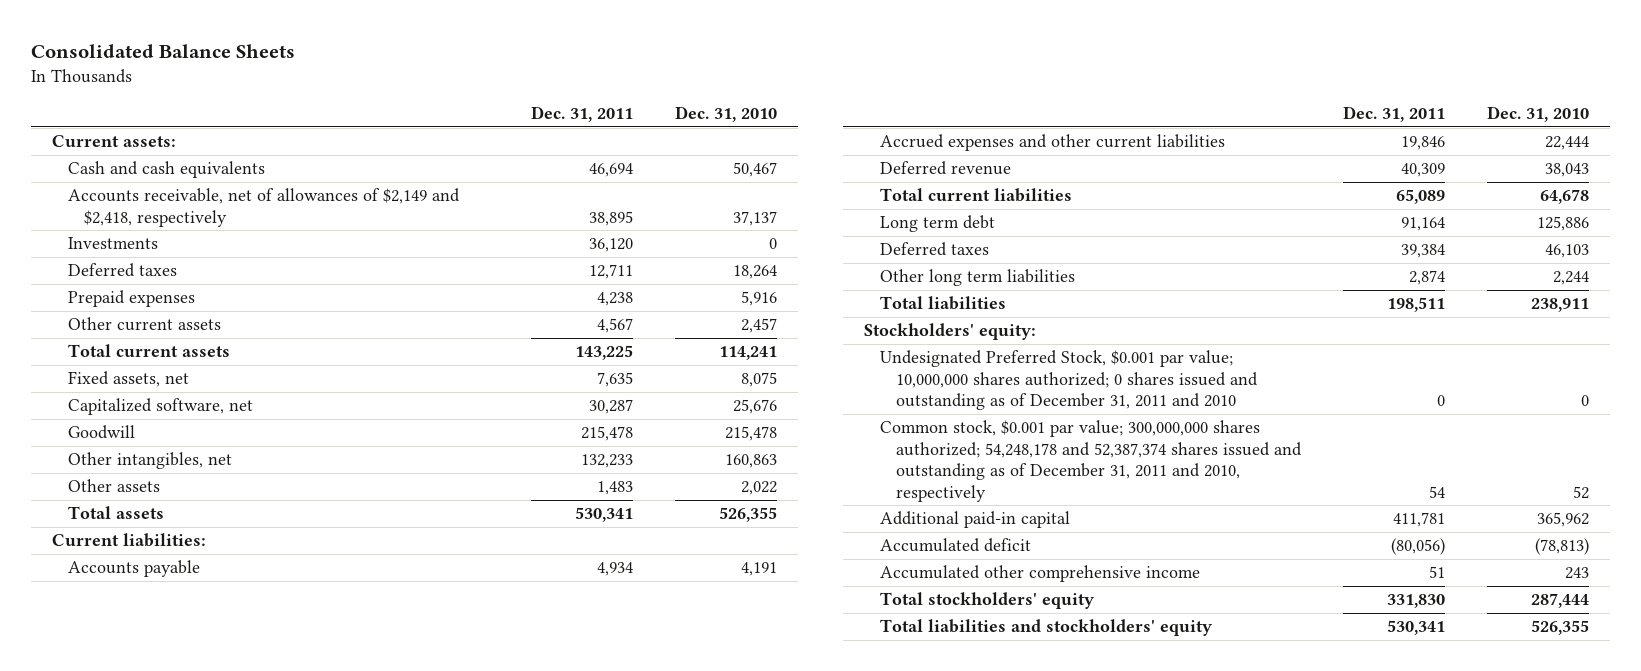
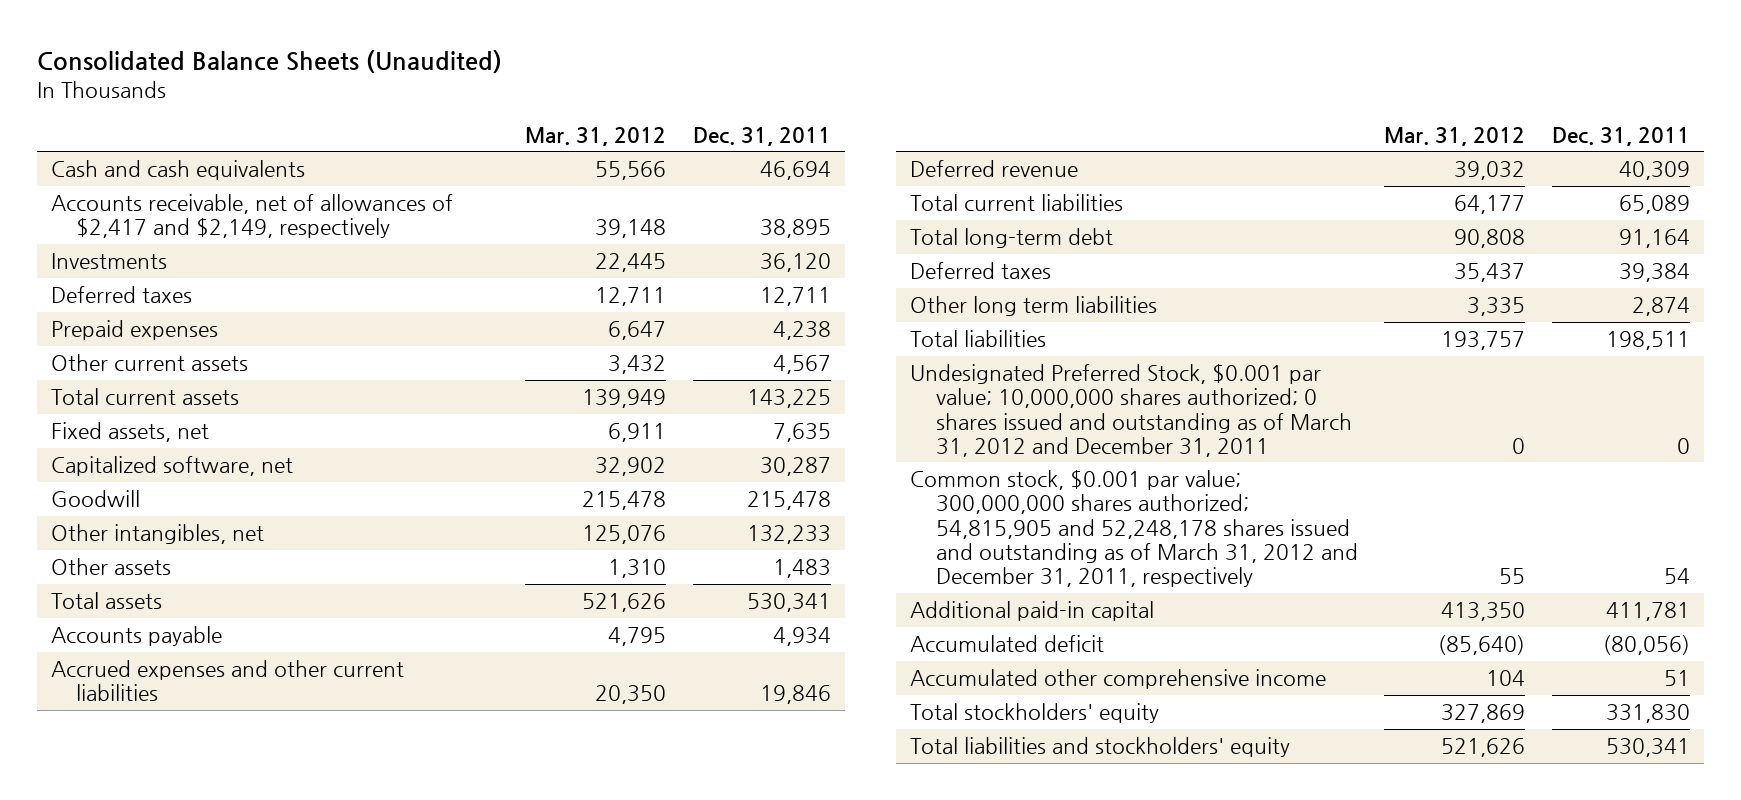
- Consolidated Balance Sheets
+ Consolidated Balance Sheets (Unaudited)
- | Dec. 31, 2011 | Dec. 31, 2010
+ | Mar. 31, 2012 | Dec. 31, 2011
- Current assets:
- Accounts receivable, net of allowances of $2,149 and $2,418, respectively | 38,895 | 37,137
+ Accounts receivable, net of allowances of $2,417 and $2,149, respectively | 39,148 | 38,895
- Current liabilities:
- Long term debt | 91,164 | 125,886
+ Total long-term debt | 90,808 | 91,164
- Stockholders' equity:
- Undesignated Preferred Stock, $0.001 par value; 10,000,000 shares authorized; 0 shares issued and outstanding as of December 31, 2011 and 2010 | 0 | 0
- Common stock, $0.001 par value; 300,000,000 shares authorized; 54,248,178 and 52,387,374 shares issued and outstanding as of December 31, 2011 and 2010, respectively | 54 | 52
+ Undesignated Preferred Stock, $0.001 par value; 10,000,000 shares authorized; 0 shares issued and outstanding as of March 31, 2012 and December 31, 2011 | 0 | 0
+ Common stock, $0.001 par value; 300,000,000 shares authorized; 54,815,905 and 52,248,178 shares issued and outstanding as of March 31, 2012 and December 31, 2011, respectively | 55 | 54

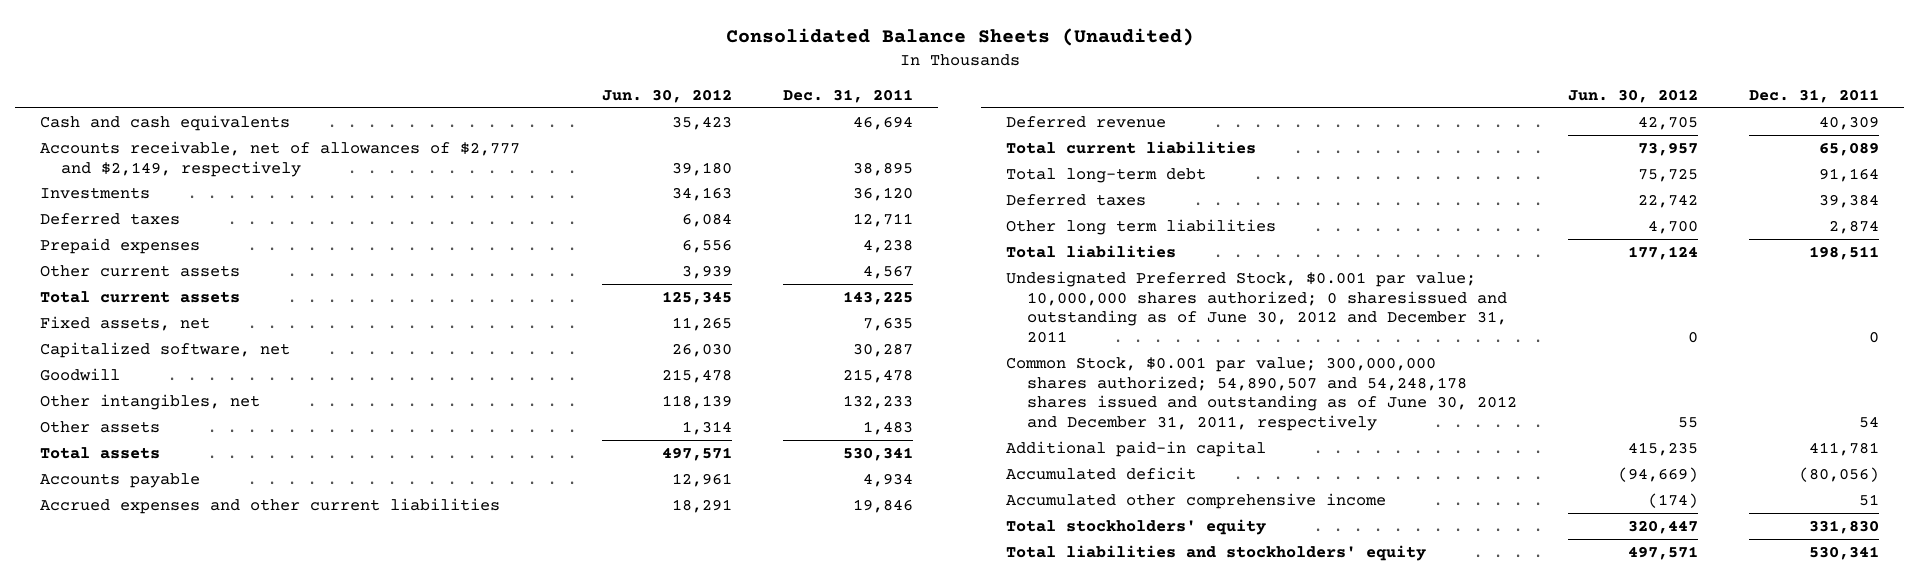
- | Mar. 31, 2012 | Dec. 31, 2011
+ | Jun. 30, 2012 | Dec. 31, 2011
- Accounts receivable, net of allowances of $2,417 and $2,149, respectively | 39,148 | 38,895
+ Accounts receivable, net of allowances of $2,777 and $2,149, respectively | 39,180 | 38,895
- Undesignated Preferred Stock, $0.001 par value; 10,000,000 shares authorized; 0 shares issued and outstanding as of March 31, 2012 and December 31, 2011 | 0 | 0
- Common stock, $0.001 par value; 300,000,000 shares authorized; 54,815,905 and 52,248,178 shares issued and outstanding as of March 31, 2012 and December 31, 2011, respectively | 55 | 54
+ Undesignated Preferred Stock, $0.001 par value; 10,000,000 shares authorized; 0 sharesissued and outstanding as of June 30, 2012 and December 31, 2011 | 0 | 0
+ Common Stock, $0.001 par value; 300,000,000 shares authorized; 54,890,507 and 54,248,178 shares issued and outstanding as of June 30, 2012 and December 31, 2011, respectively | 55 | 54

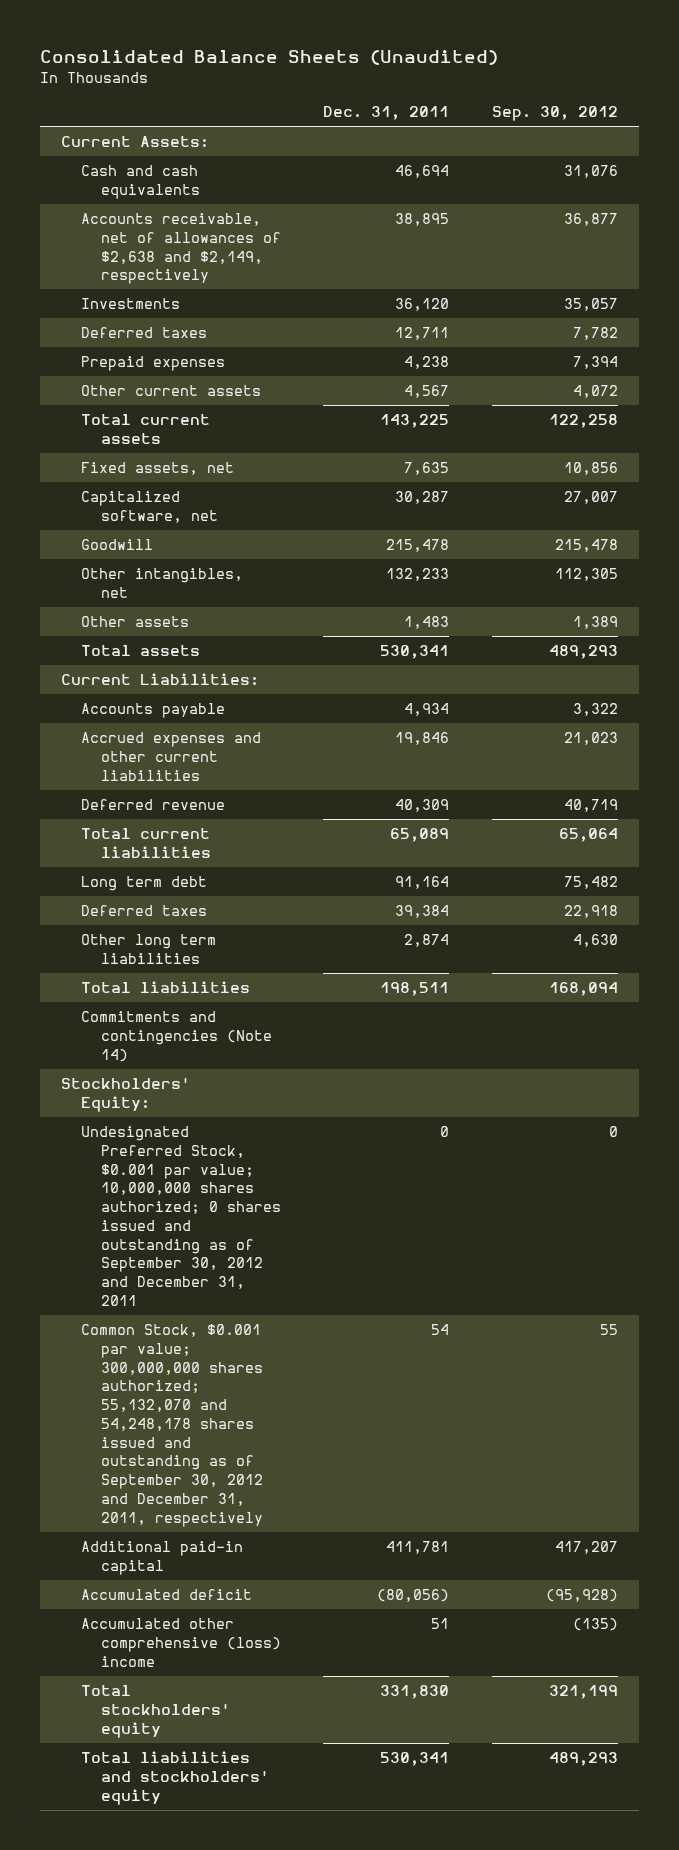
- | Jun. 30, 2012 | Dec. 31, 2011
+ | Dec. 31, 2011 | Sep. 30, 2012
+ Current Assets:
- Accounts receivable, net of allowances of $2,777 and $2,149, respectively | 39,180 | 38,895
+ Accounts receivable, net of allowances of $2,638 and $2,149, respectively | 38,895 | 36,877
+ Current Liabilities:
- Total long-term debt | 75,725 | 91,164
+ Long term debt | 91,164 | 75,482
- Undesignated Preferred Stock, $0.001 par value; 10,000,000 shares authorized; 0 sharesissued and outstanding as of June 30, 2012 and December 31, 2011 | 0 | 0
- Common Stock, $0.001 par value; 300,000,000 shares authorized; 54,890,507 and 54,248,178 shares issued and outstanding as of June 30, 2012 and December 31, 2011, respectively | 55 | 54
+ Commitments and contingencies (Note 14)
+ Stockholders' Equity:
+ Undesignated Preferred Stock, $0.001 par value; 10,000,000 shares authorized; 0 shares issued and outstanding as of September 30, 2012 and December 31, 2011 | 0 | 0
+ Common Stock, $0.001 par value; 300,000,000 shares authorized; 55,132,070 and 54,248,178 shares issued and outstanding as of September 30, 2012 and December 31, 2011, respectively | 54 | 55
- Accumulated other comprehensive income | (174) | 51
+ Accumulated other comprehensive (loss) income | 51 | (135)

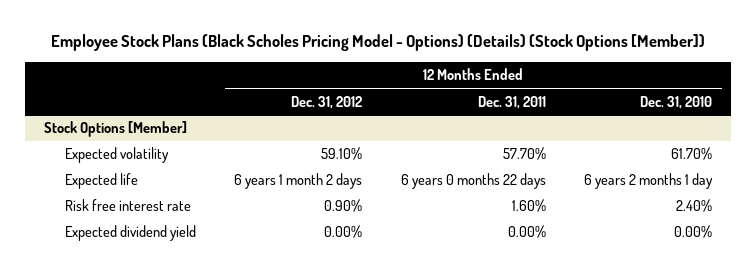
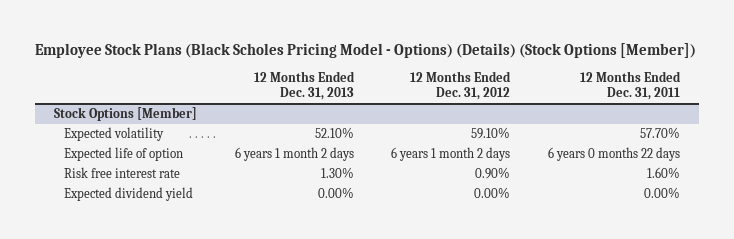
- | 12 Months Ended Dec. 31, 2012 | 12 Months Ended Dec. 31, 2011 | 12 Months Ended Dec. 31, 2010
+ | 12 Months Ended Dec. 31, 2013 | 12 Months Ended Dec. 31, 2012 | 12 Months Ended Dec. 31, 2011
@ Stock Options [Member]
- Expected life | 6 years 1 month 2 days | 6 years 0 months 22 days | 6 years 2 months 1 day
+ Expected life of option | 6 years 1 month 2 days | 6 years 1 month 2 days | 6 years 0 months 22 days

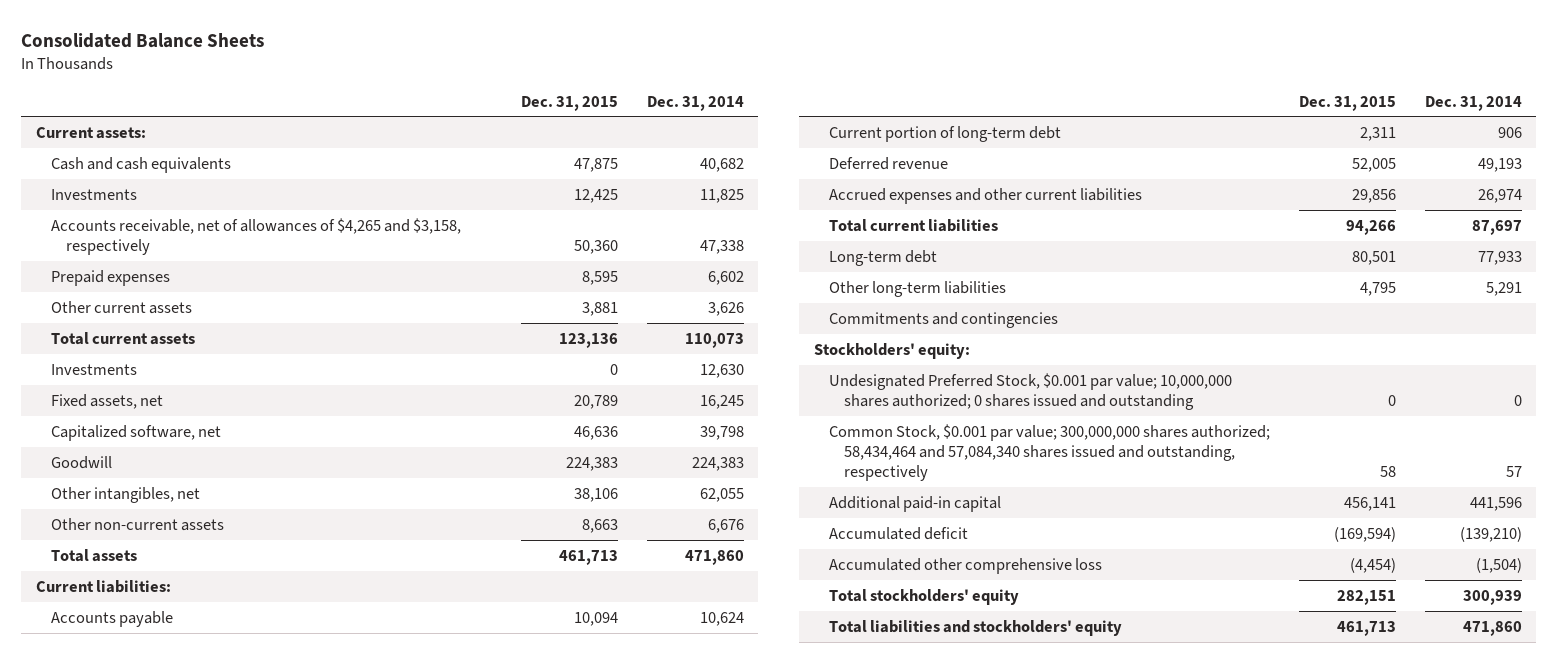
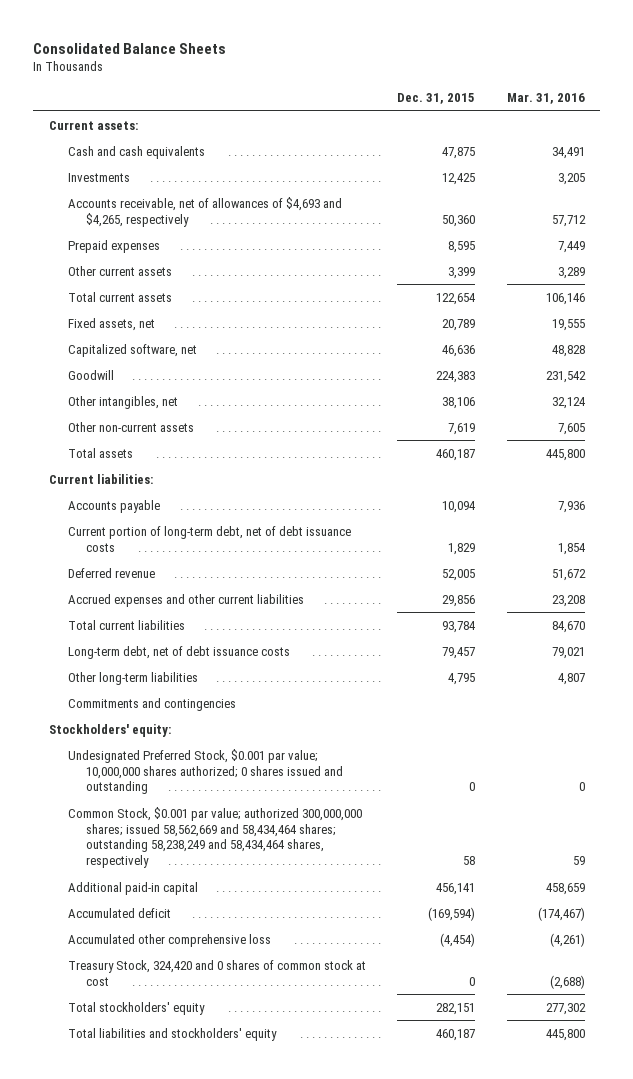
- | Dec. 31, 2015 | Dec. 31, 2014
+ | Dec. 31, 2015 | Mar. 31, 2016
- Accounts receivable, net of allowances of $4,265 and $3,158, respectively | 50,360 | 47,338
+ Accounts receivable, net of allowances of $4,693 and $4,265, respectively | 50,360 | 57,712
- Other current assets | 3,881 | 3,626
- Total current assets | 123,136 | 110,073
- Investments | 0 | 12,630
+ Other current assets | 3,399 | 3,289
+ Total current assets | 122,654 | 106,146
- Other non-current assets | 8,663 | 6,676
- Total assets | 461,713 | 471,860
+ Other non-current assets | 7,619 | 7,605
+ Total assets | 460,187 | 445,800
- Current portion of long-term debt | 2,311 | 906
+ Current portion of long-term debt, net of debt issuance costs | 1,829 | 1,854
- Total current liabilities | 94,266 | 87,697
- Long-term debt | 80,501 | 77,933
+ Total current liabilities | 93,784 | 84,670
+ Long-term debt, net of debt issuance costs | 79,457 | 79,021
- Common Stock, $0.001 par value; 300,000,000 shares authorized; 58,434,464 and 57,084,340 shares issued and outstanding, respectively | 58 | 57
+ Common Stock, $0.001 par value; authorized 300,000,000 shares; issued 58,562,669 and 58,434,464 shares; outstanding 58,238,249 and 58,434,464 shares, respectively | 58 | 59
+ Treasury Stock, 324,420 and 0 shares of common stock at cost | 0 | (2,688)
- Total liabilities and stockholders' equity | 461,713 | 471,860
+ Total liabilities and stockholders' equity | 460,187 | 445,800

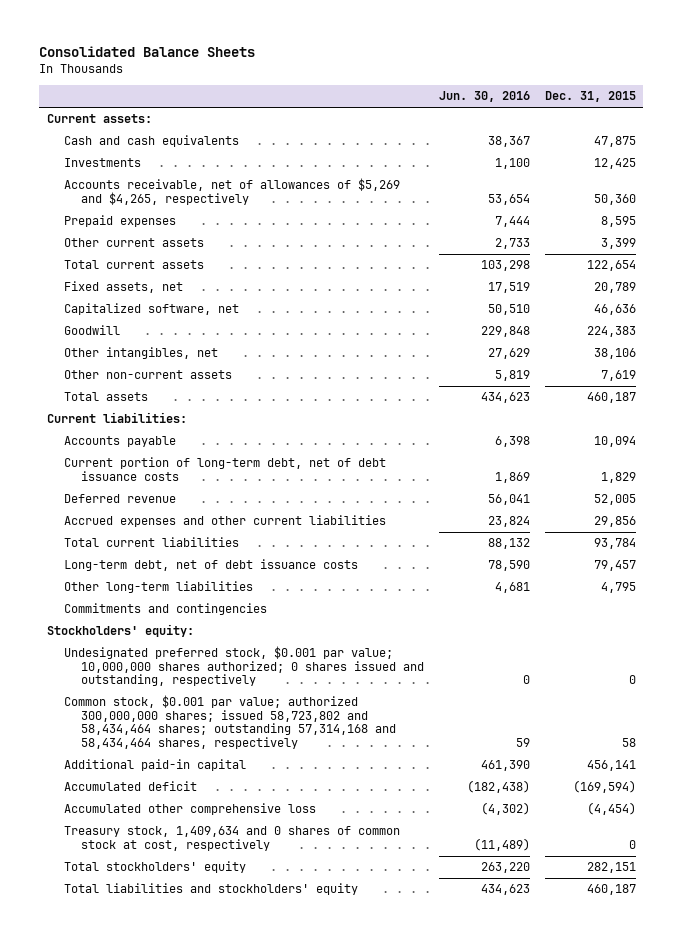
- | Dec. 31, 2015 | Mar. 31, 2016
+ | Jun. 30, 2016 | Dec. 31, 2015
- Accounts receivable, net of allowances of $4,693 and $4,265, respectively | 50,360 | 57,712
+ Accounts receivable, net of allowances of $5,269 and $4,265, respectively | 53,654 | 50,360
- Undesignated Preferred Stock, $0.001 par value; 10,000,000 shares authorized; 0 shares issued and outstanding | 0 | 0
- Common Stock, $0.001 par value; authorized 300,000,000 shares; issued 58,562,669 and 58,434,464 shares; outstanding 58,238,249 and 58,434,464 shares, respectively | 58 | 59
+ Undesignated preferred stock, $0.001 par value; 10,000,000 shares authorized; 0 shares issued and outstanding, respectively | 0 | 0
+ Common stock, $0.001 par value; authorized 300,000,000 shares; issued 58,723,802 and 58,434,464 shares; outstanding 57,314,168 and 58,434,464 shares, respectively | 59 | 58
- Treasury Stock, 324,420 and 0 shares of common stock at cost | 0 | (2,688)
+ Treasury stock, 1,409,634 and 0 shares of common stock at cost, respectively | (11,489) | 0

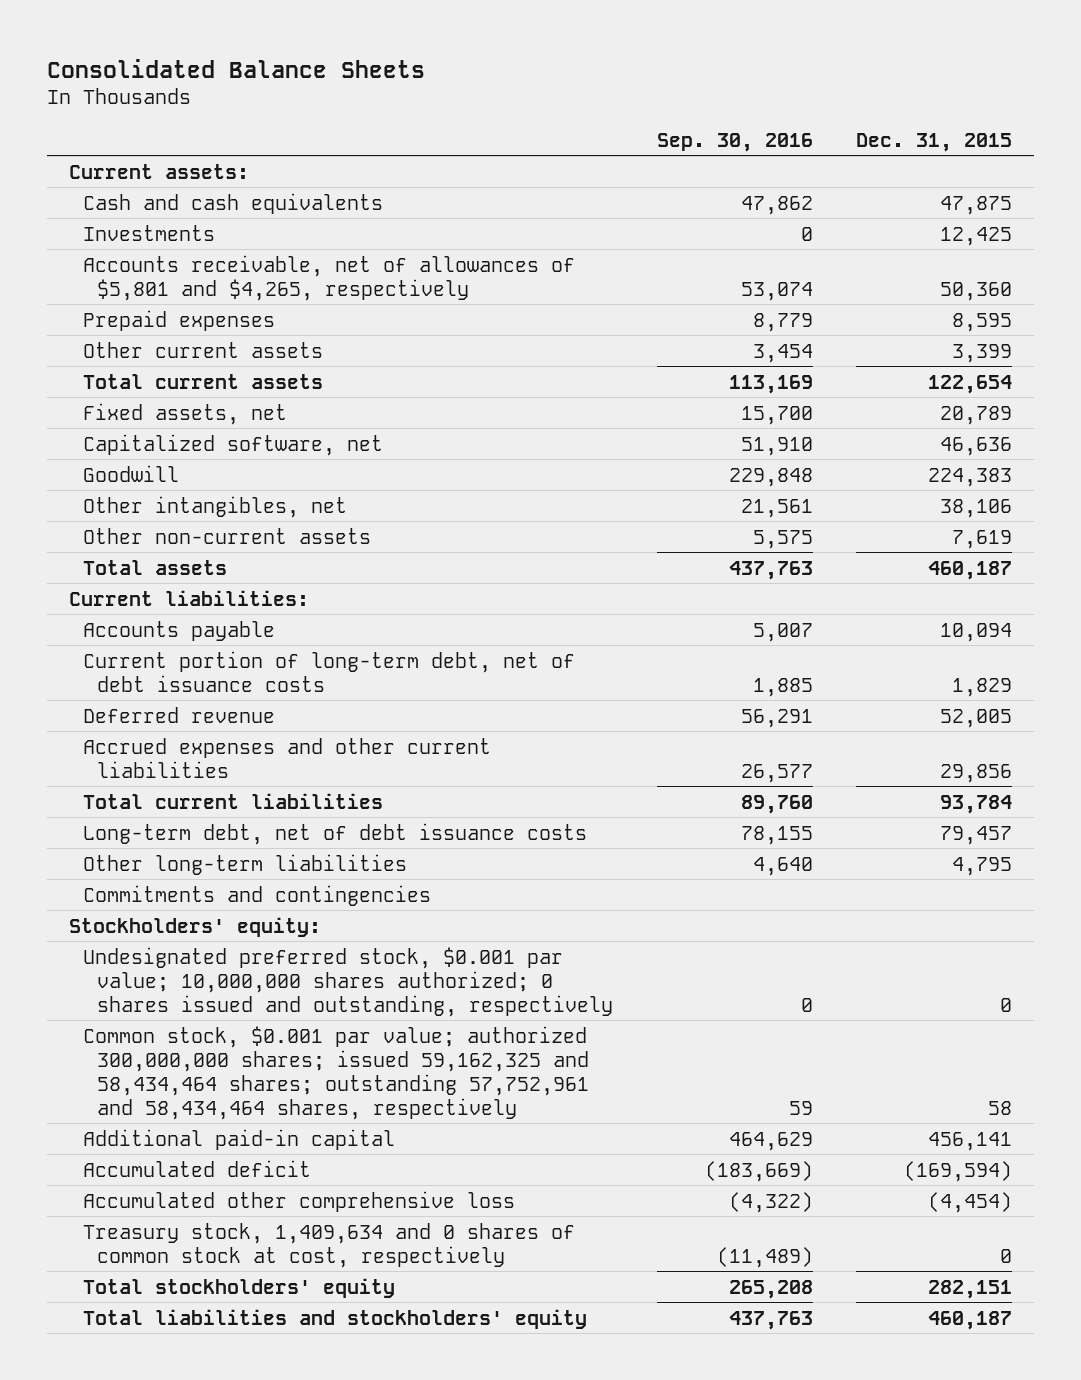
- | Jun. 30, 2016 | Dec. 31, 2015
+ | Sep. 30, 2016 | Dec. 31, 2015
- Accounts receivable, net of allowances of $5,269 and $4,265, respectively | 53,654 | 50,360
+ Accounts receivable, net of allowances of $5,801 and $4,265, respectively | 53,074 | 50,360
- Common stock, $0.001 par value; authorized 300,000,000 shares; issued 58,723,802 and 58,434,464 shares; outstanding 57,314,168 and 58,434,464 shares, respectively | 59 | 58
+ Common stock, $0.001 par value; authorized 300,000,000 shares; issued 59,162,325 and 58,434,464 shares; outstanding 57,752,961 and 58,434,464 shares, respectively | 59 | 58

